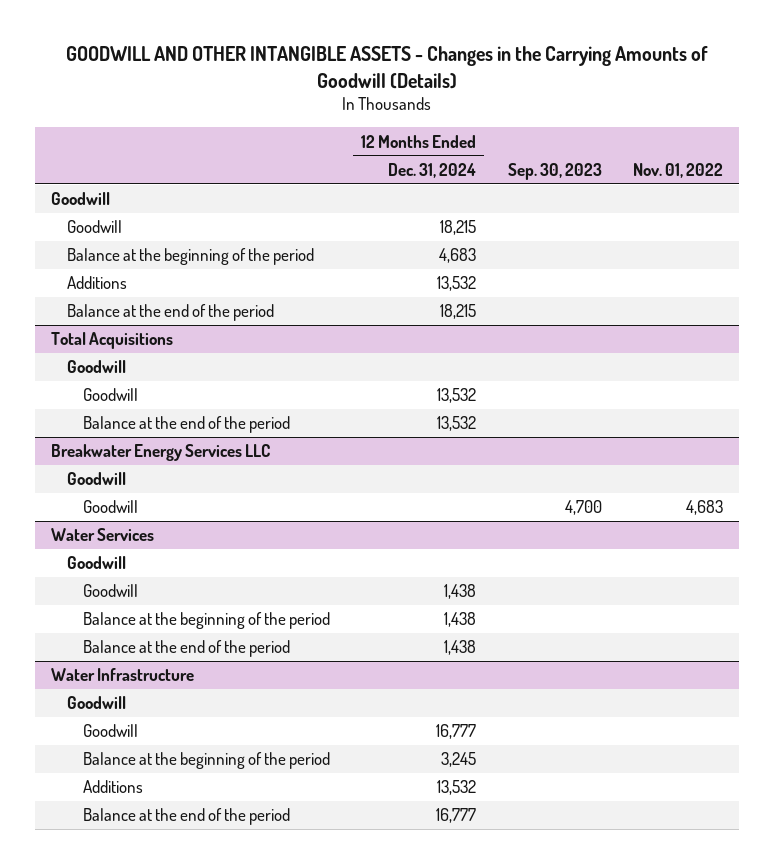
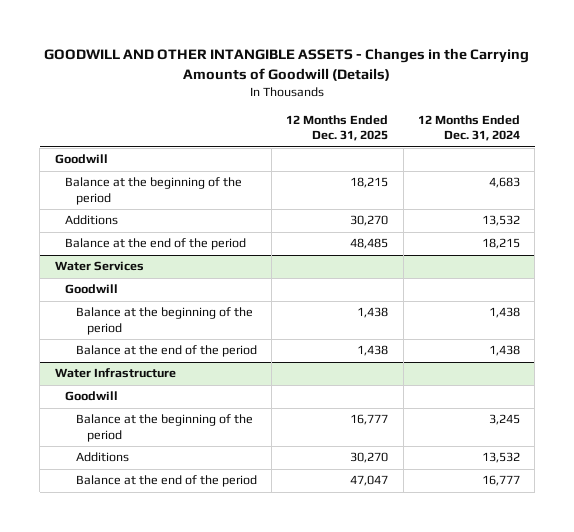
- | 12 Months Ended Dec. 31, 2024 | Sep. 30, 2023 | Nov. 01, 2022
+ | 12 Months Ended Dec. 31, 2025 | 12 Months Ended Dec. 31, 2024
- Goodwill | 18,215 | |
- Total Acquisitions
- Goodwill
- Goodwill | 13,532 | |
- Balance at the end of the period | 13,532 | |
- Breakwater Energy Services LLC
- Goodwill
- Goodwill | | 4,700 | 4,683
@ Water Services
- Goodwill | 1,438 | |
@ Water Infrastructure
- Goodwill | 16,777 | |

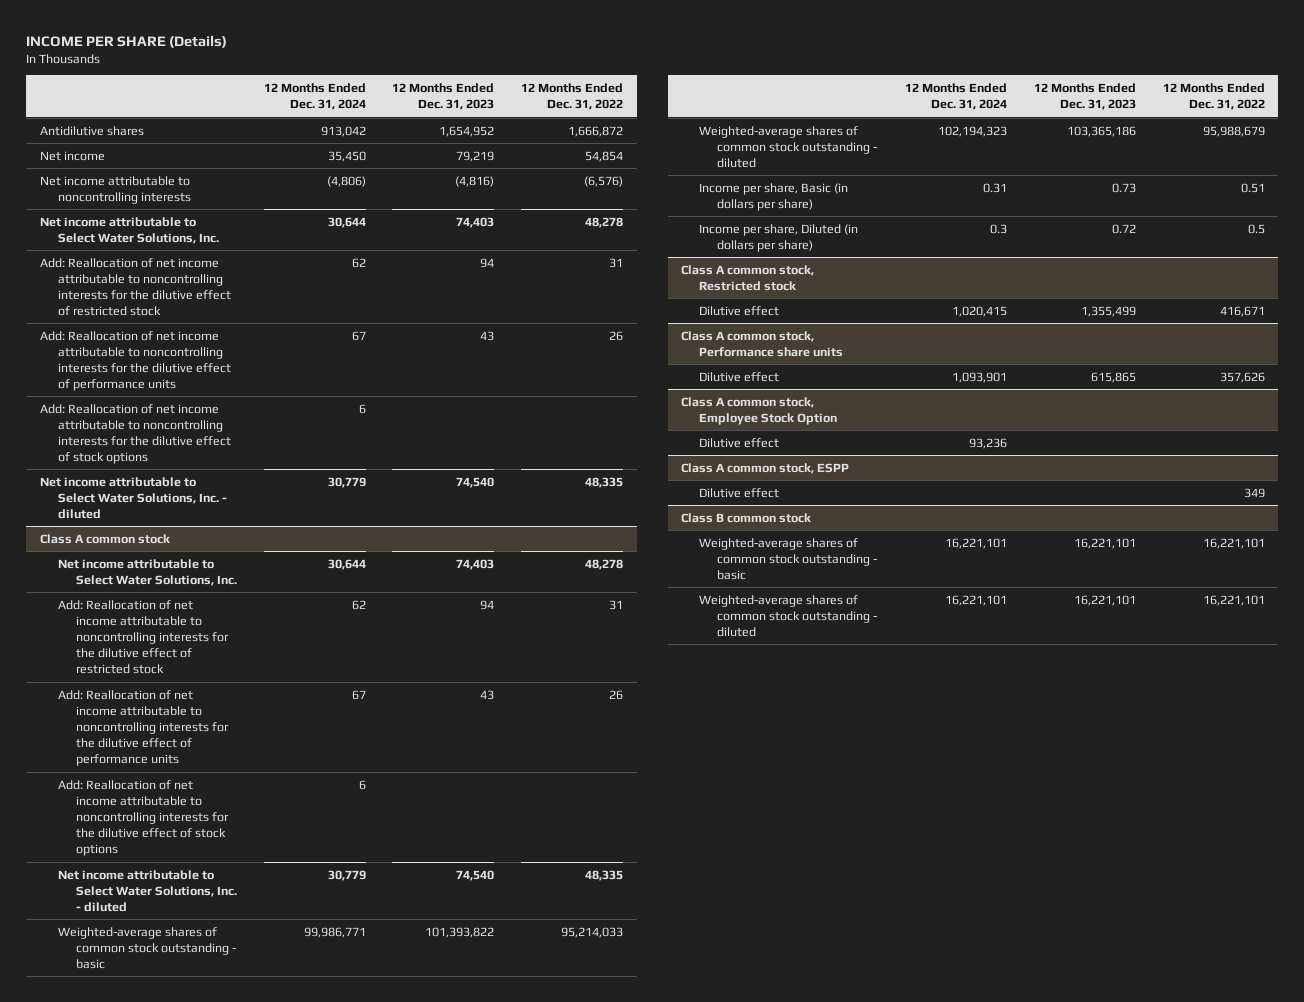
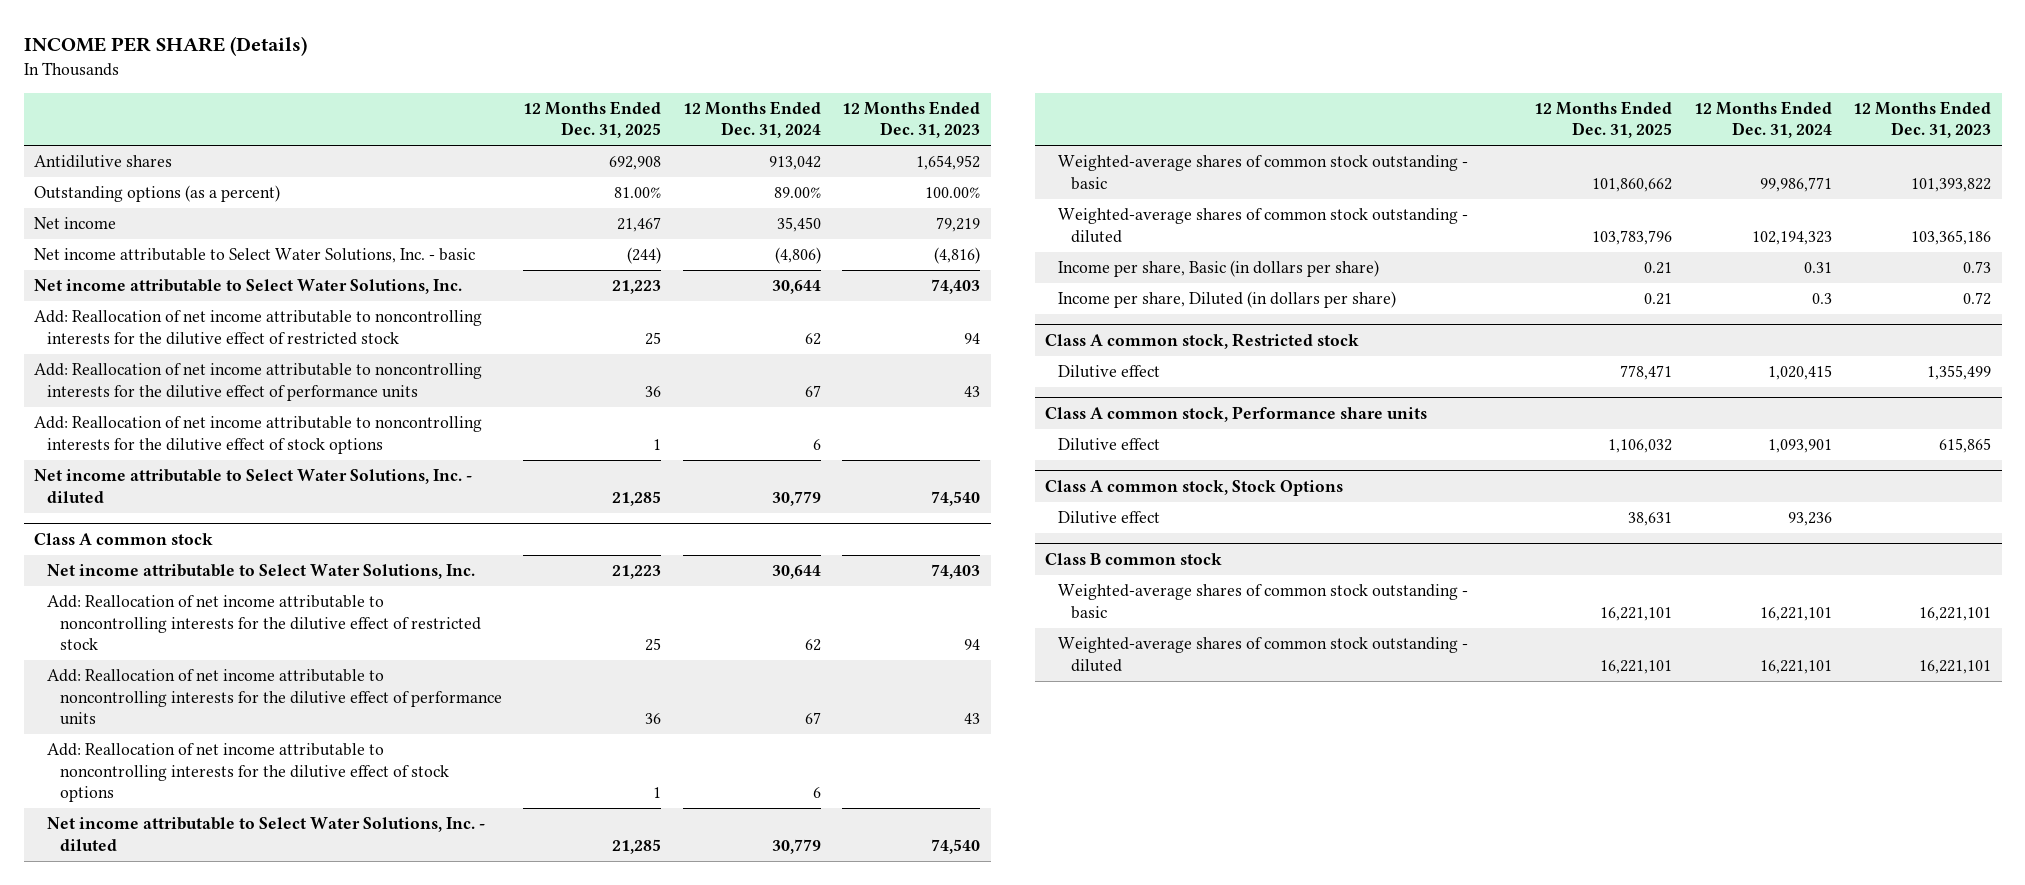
- | 12 Months Ended Dec. 31, 2024 | 12 Months Ended Dec. 31, 2023 | 12 Months Ended Dec. 31, 2022
+ | 12 Months Ended Dec. 31, 2025 | 12 Months Ended Dec. 31, 2024 | 12 Months Ended Dec. 31, 2023
+ Outstanding options (as a percent) | 81.00% | 89.00% | 100.00%
- Net income attributable to noncontrolling interests | (4,806) | (4,816) | (6,576)
+ Net income attributable to Select Water Solutions, Inc. - basic | (244) | (4,806) | (4,816)
- Class A common stock, Employee Stock Option
+ Class A common stock, Stock Options
- Class A common stock, ESPP
- Dilutive effect | | | 349

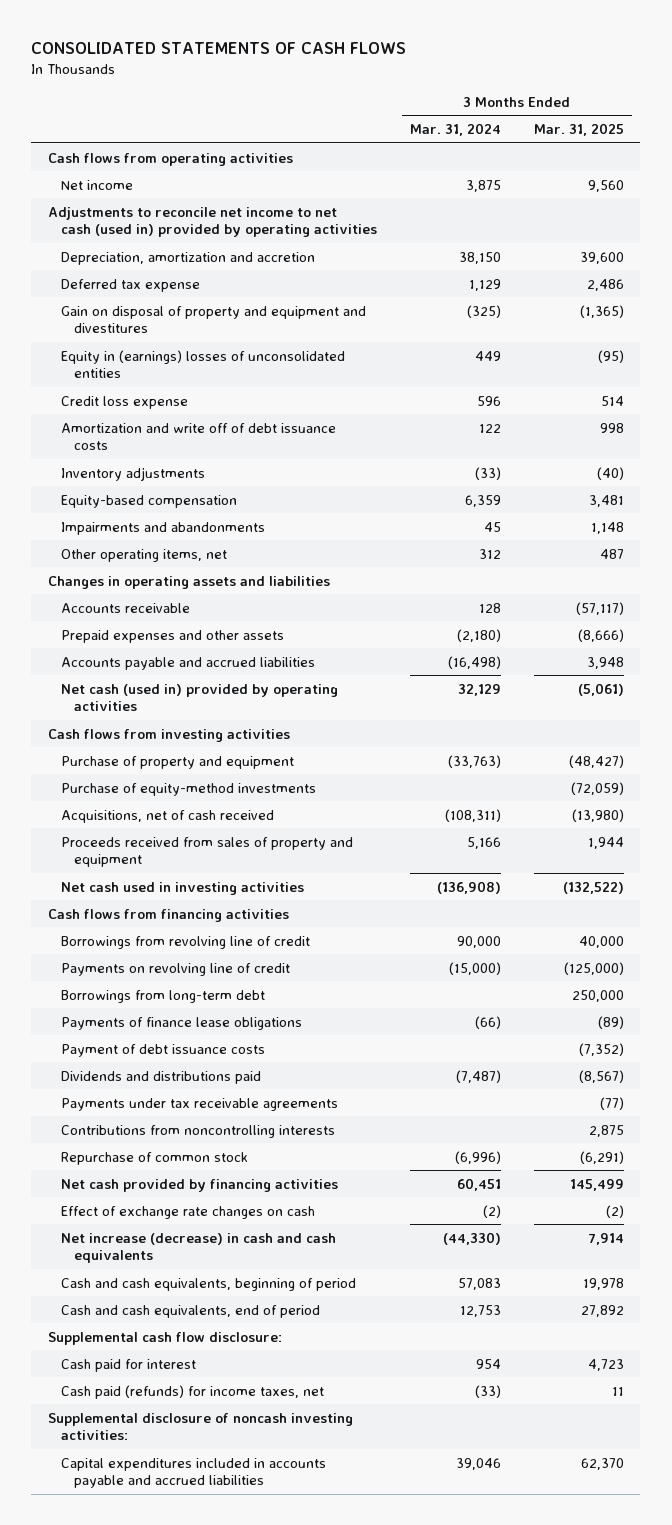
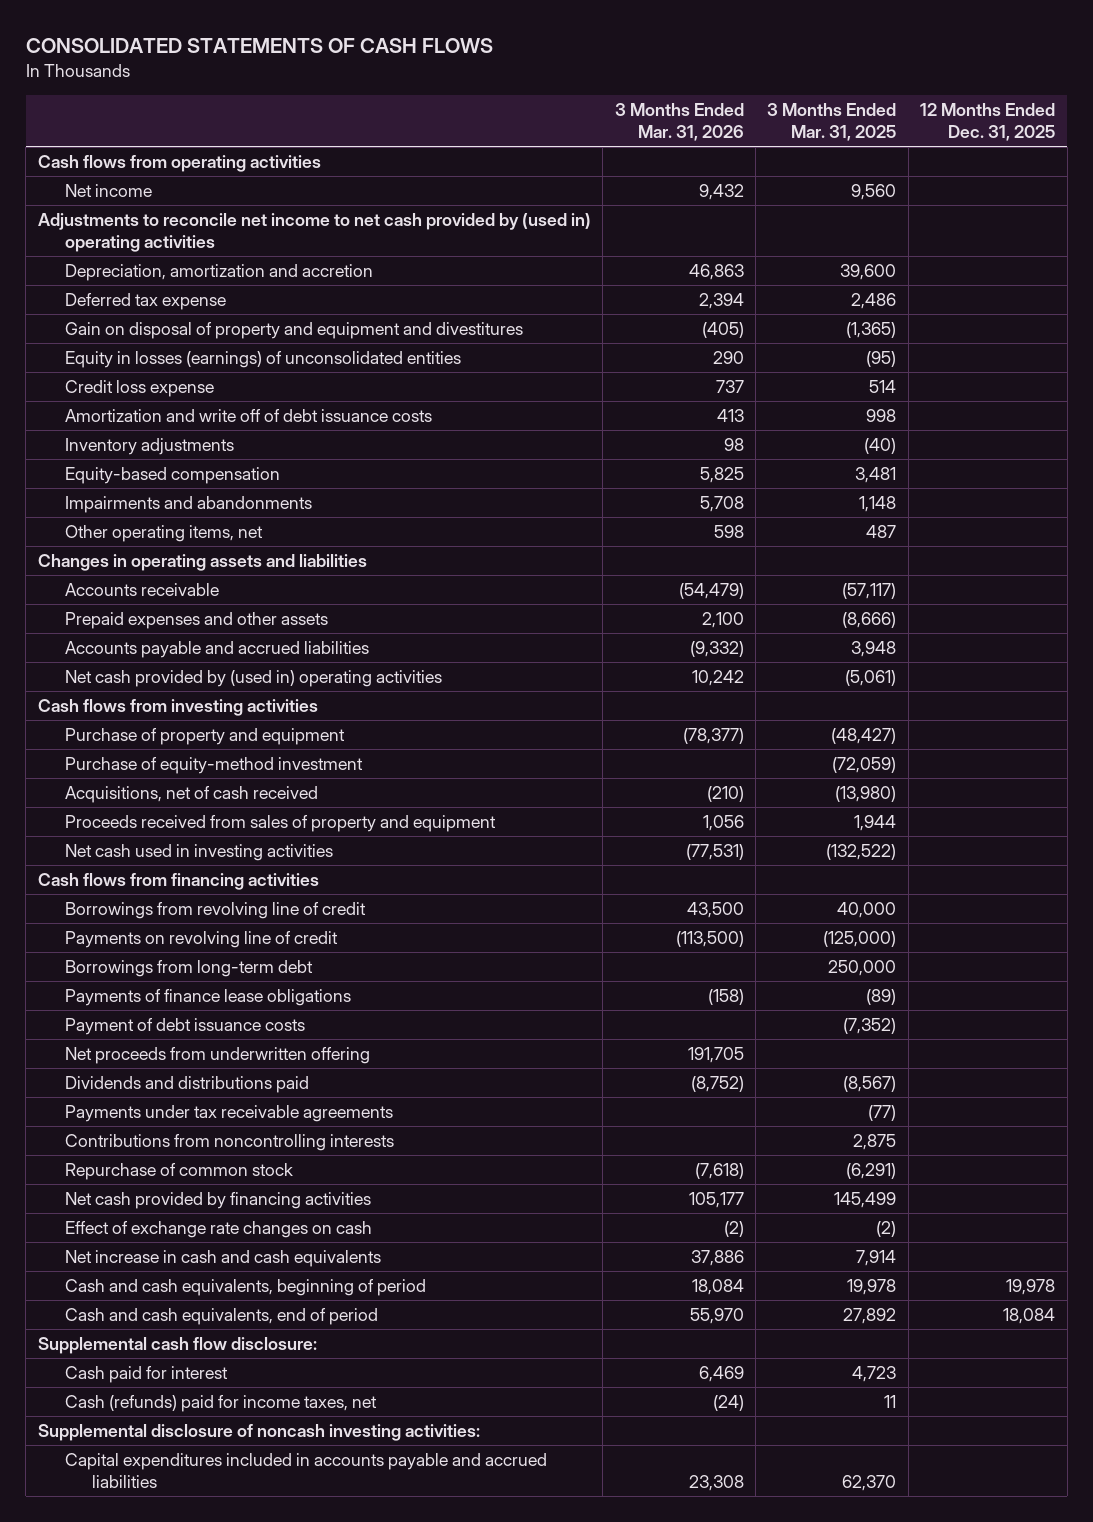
- | 3 Months Ended Mar. 31, 2024 | 3 Months Ended Mar. 31, 2025
+ | 3 Months Ended Mar. 31, 2026 | 3 Months Ended Mar. 31, 2025 | 12 Months Ended Dec. 31, 2025
- Adjustments to reconcile net income to net cash (used in) provided by operating activities
+ Adjustments to reconcile net income to net cash provided by (used in) operating activities
- Equity in (earnings) losses of unconsolidated entities | 449 | (95)
+ Equity in losses (earnings) of unconsolidated entities | 290 | (95) |
- Net cash (used in) provided by operating activities | 32,129 | (5,061)
+ Net cash provided by (used in) operating activities | 10,242 | (5,061) |
- Purchase of equity-method investments | | (72,059)
+ Purchase of equity-method investment | | (72,059) |
+ Net proceeds from underwritten offering | 191,705 | |
- Net increase (decrease) in cash and cash equivalents | (44,330) | 7,914
+ Net increase in cash and cash equivalents | 37,886 | 7,914 |
- Cash paid (refunds) for income taxes, net | (33) | 11
+ Cash (refunds) paid for income taxes, net | (24) | 11 |

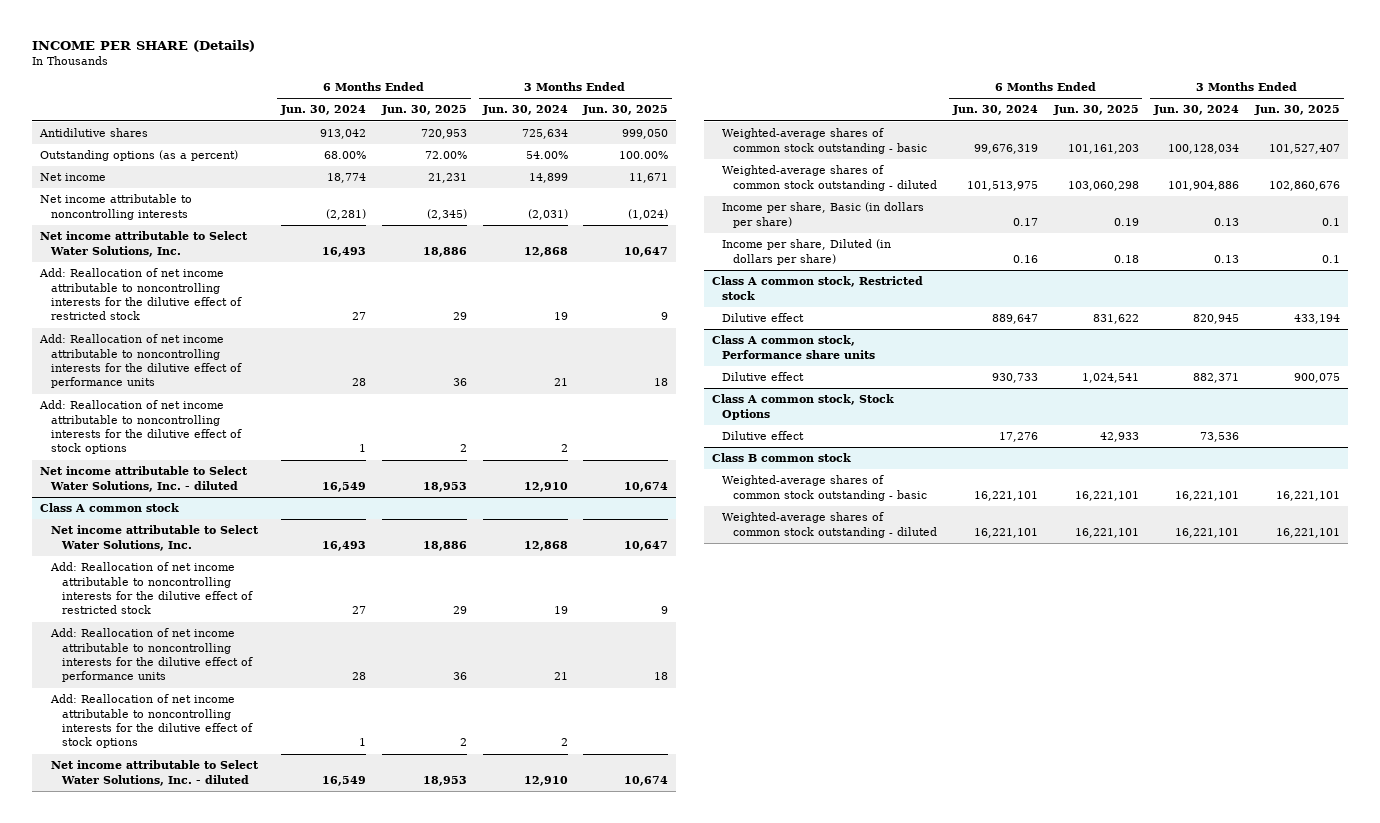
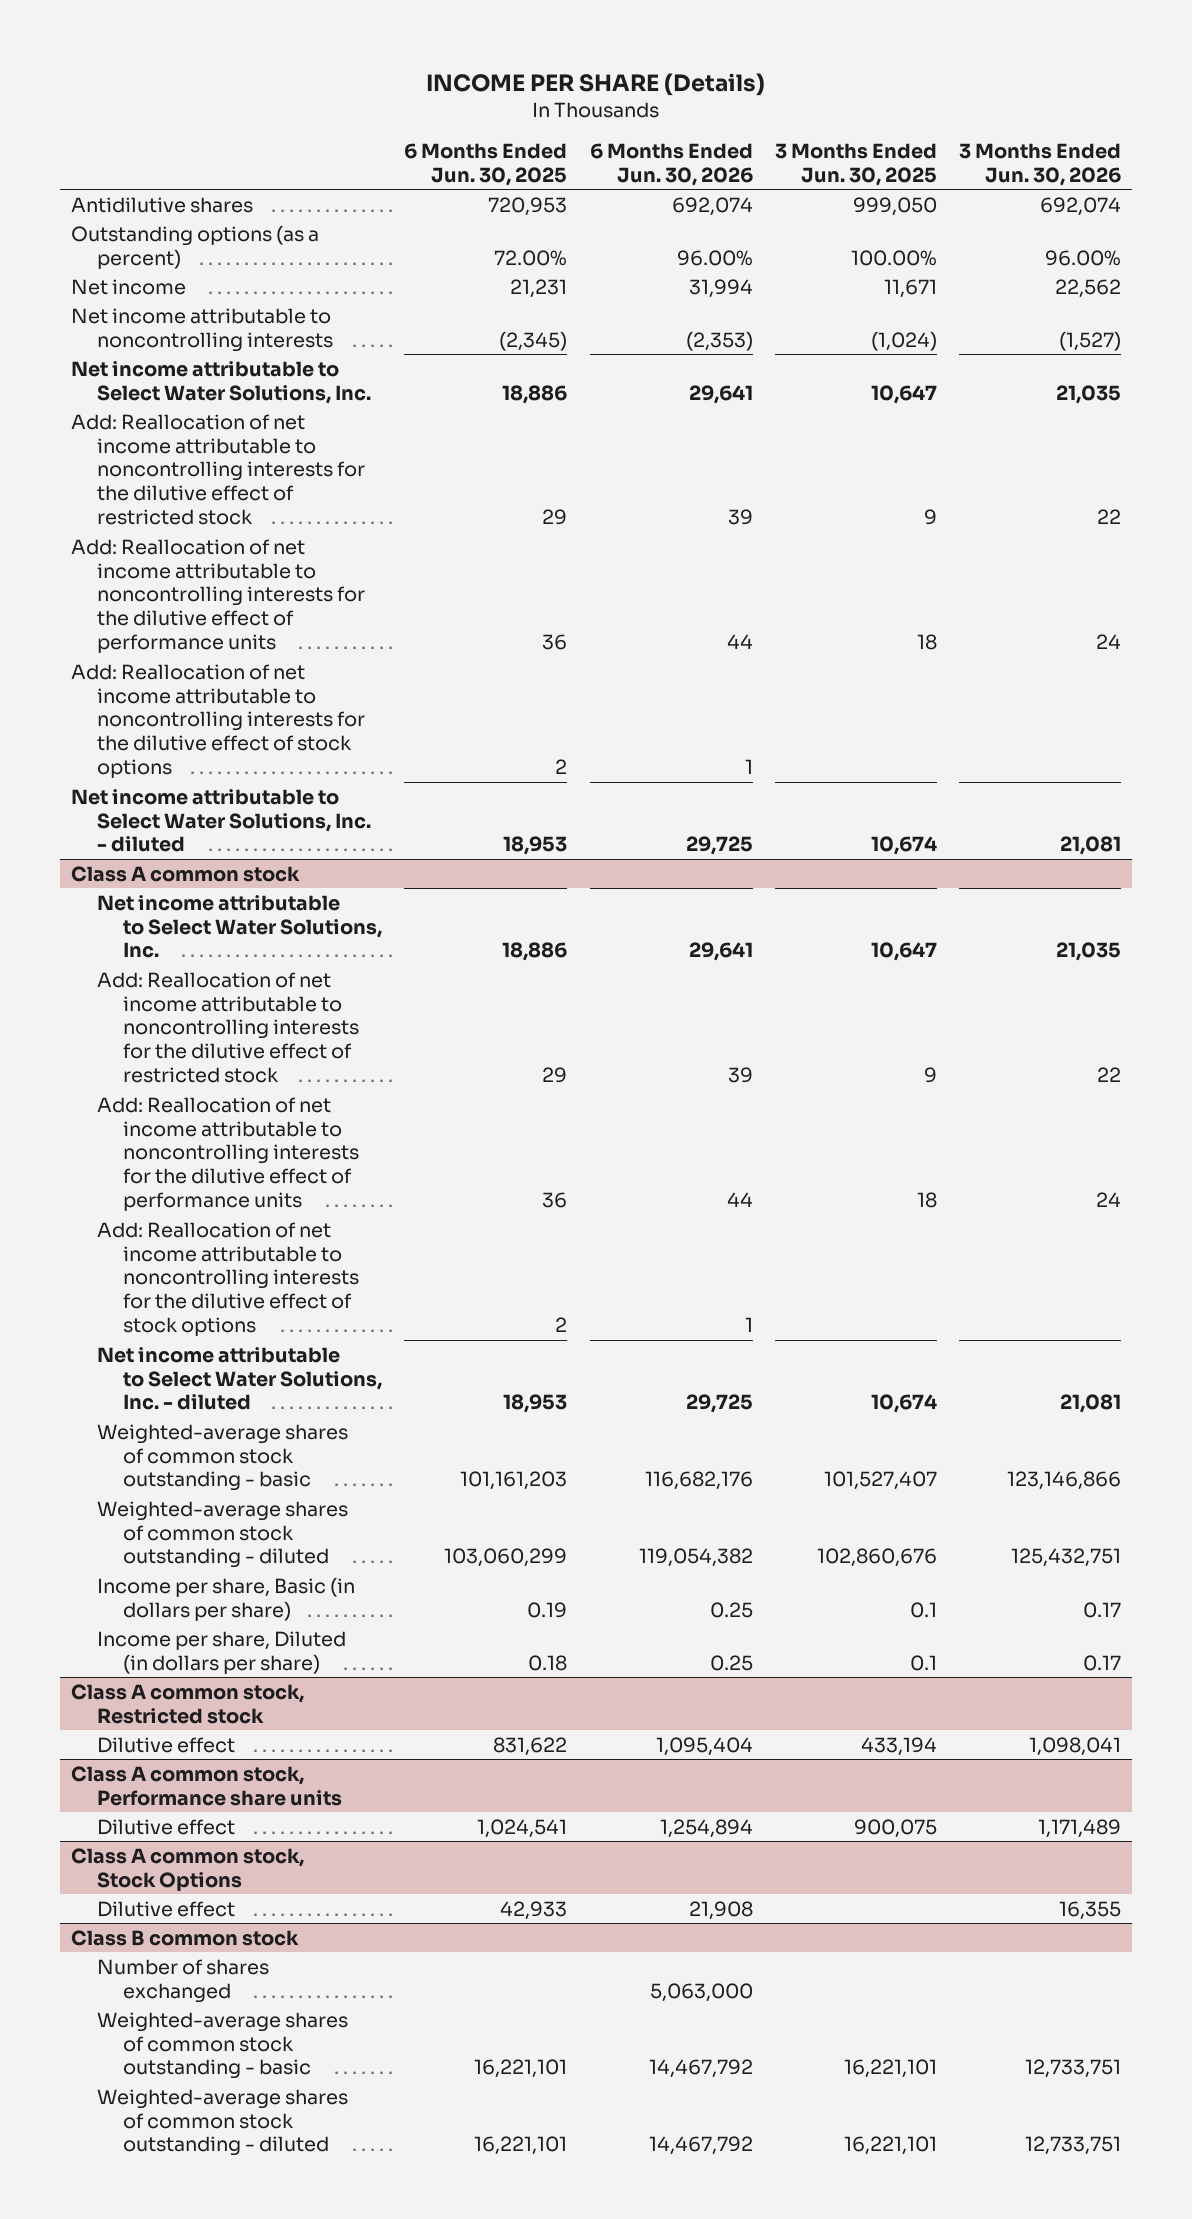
- | 6 Months Ended Jun. 30, 2024 | 6 Months Ended Jun. 30, 2025 | 3 Months Ended Jun. 30, 2024 | 3 Months Ended Jun. 30, 2025
+ | 6 Months Ended Jun. 30, 2025 | 6 Months Ended Jun. 30, 2026 | 3 Months Ended Jun. 30, 2025 | 3 Months Ended Jun. 30, 2026
@ Class A common stock
- Weighted-average shares of common stock outstanding - diluted | 101,513,975 | 103,060,298 | 101,904,886 | 102,860,676
+ Weighted-average shares of common stock outstanding - diluted | 103,060,299 | 119,054,382 | 102,860,676 | 125,432,751
@ Class B common stock
+ Number of shares exchanged | | 5,063,000 | |

